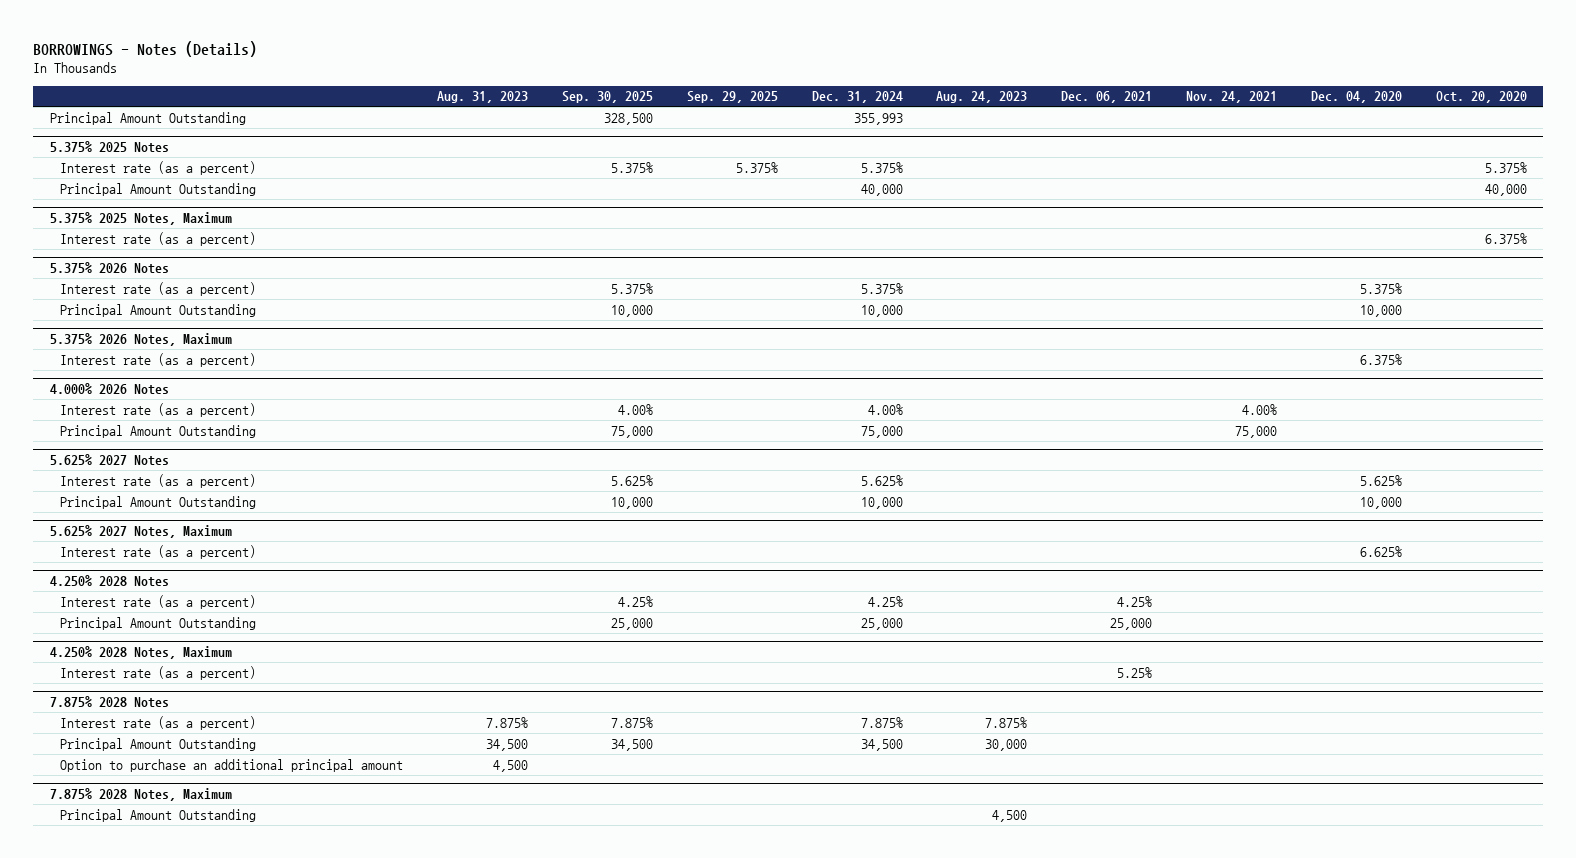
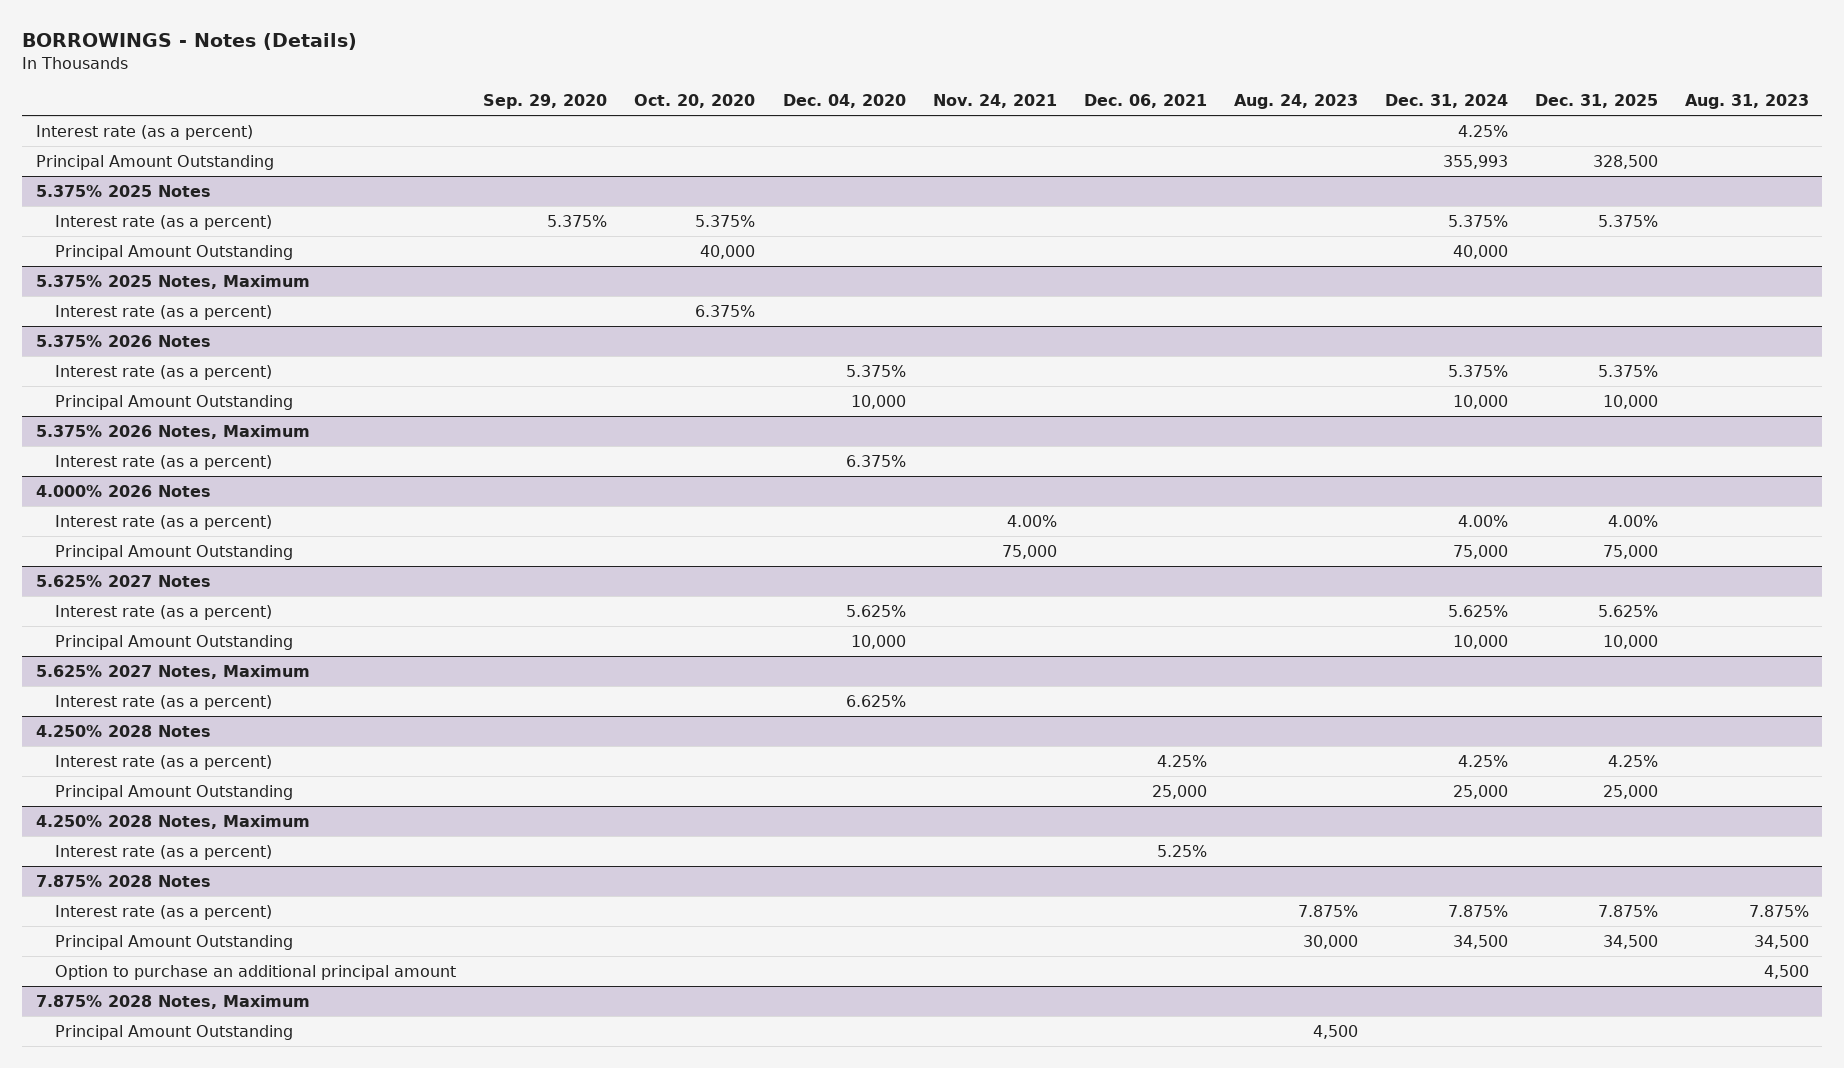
- | Aug. 31, 2023 | Sep. 30, 2025 | Sep. 29, 2025 | Dec. 31, 2024 | Aug. 24, 2023 | Dec. 06, 2021 | Nov. 24, 2021 | Dec. 04, 2020 | Oct. 20, 2020
+ | Sep. 29, 2020 | Oct. 20, 2020 | Dec. 04, 2020 | Nov. 24, 2021 | Dec. 06, 2021 | Aug. 24, 2023 | Dec. 31, 2024 | Dec. 31, 2025 | Aug. 31, 2023
+ Interest rate (as a percent) | | | | | | | 4.25% | |

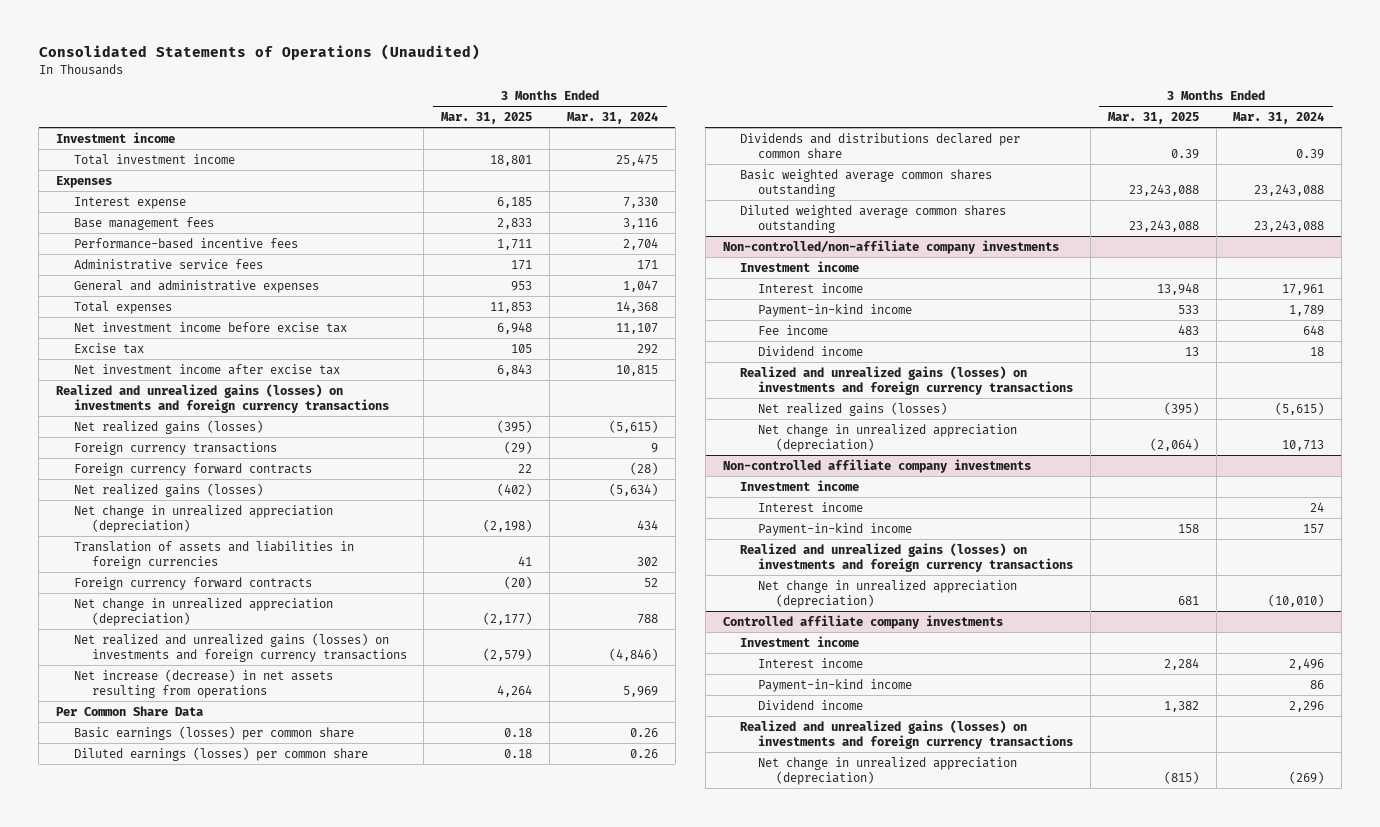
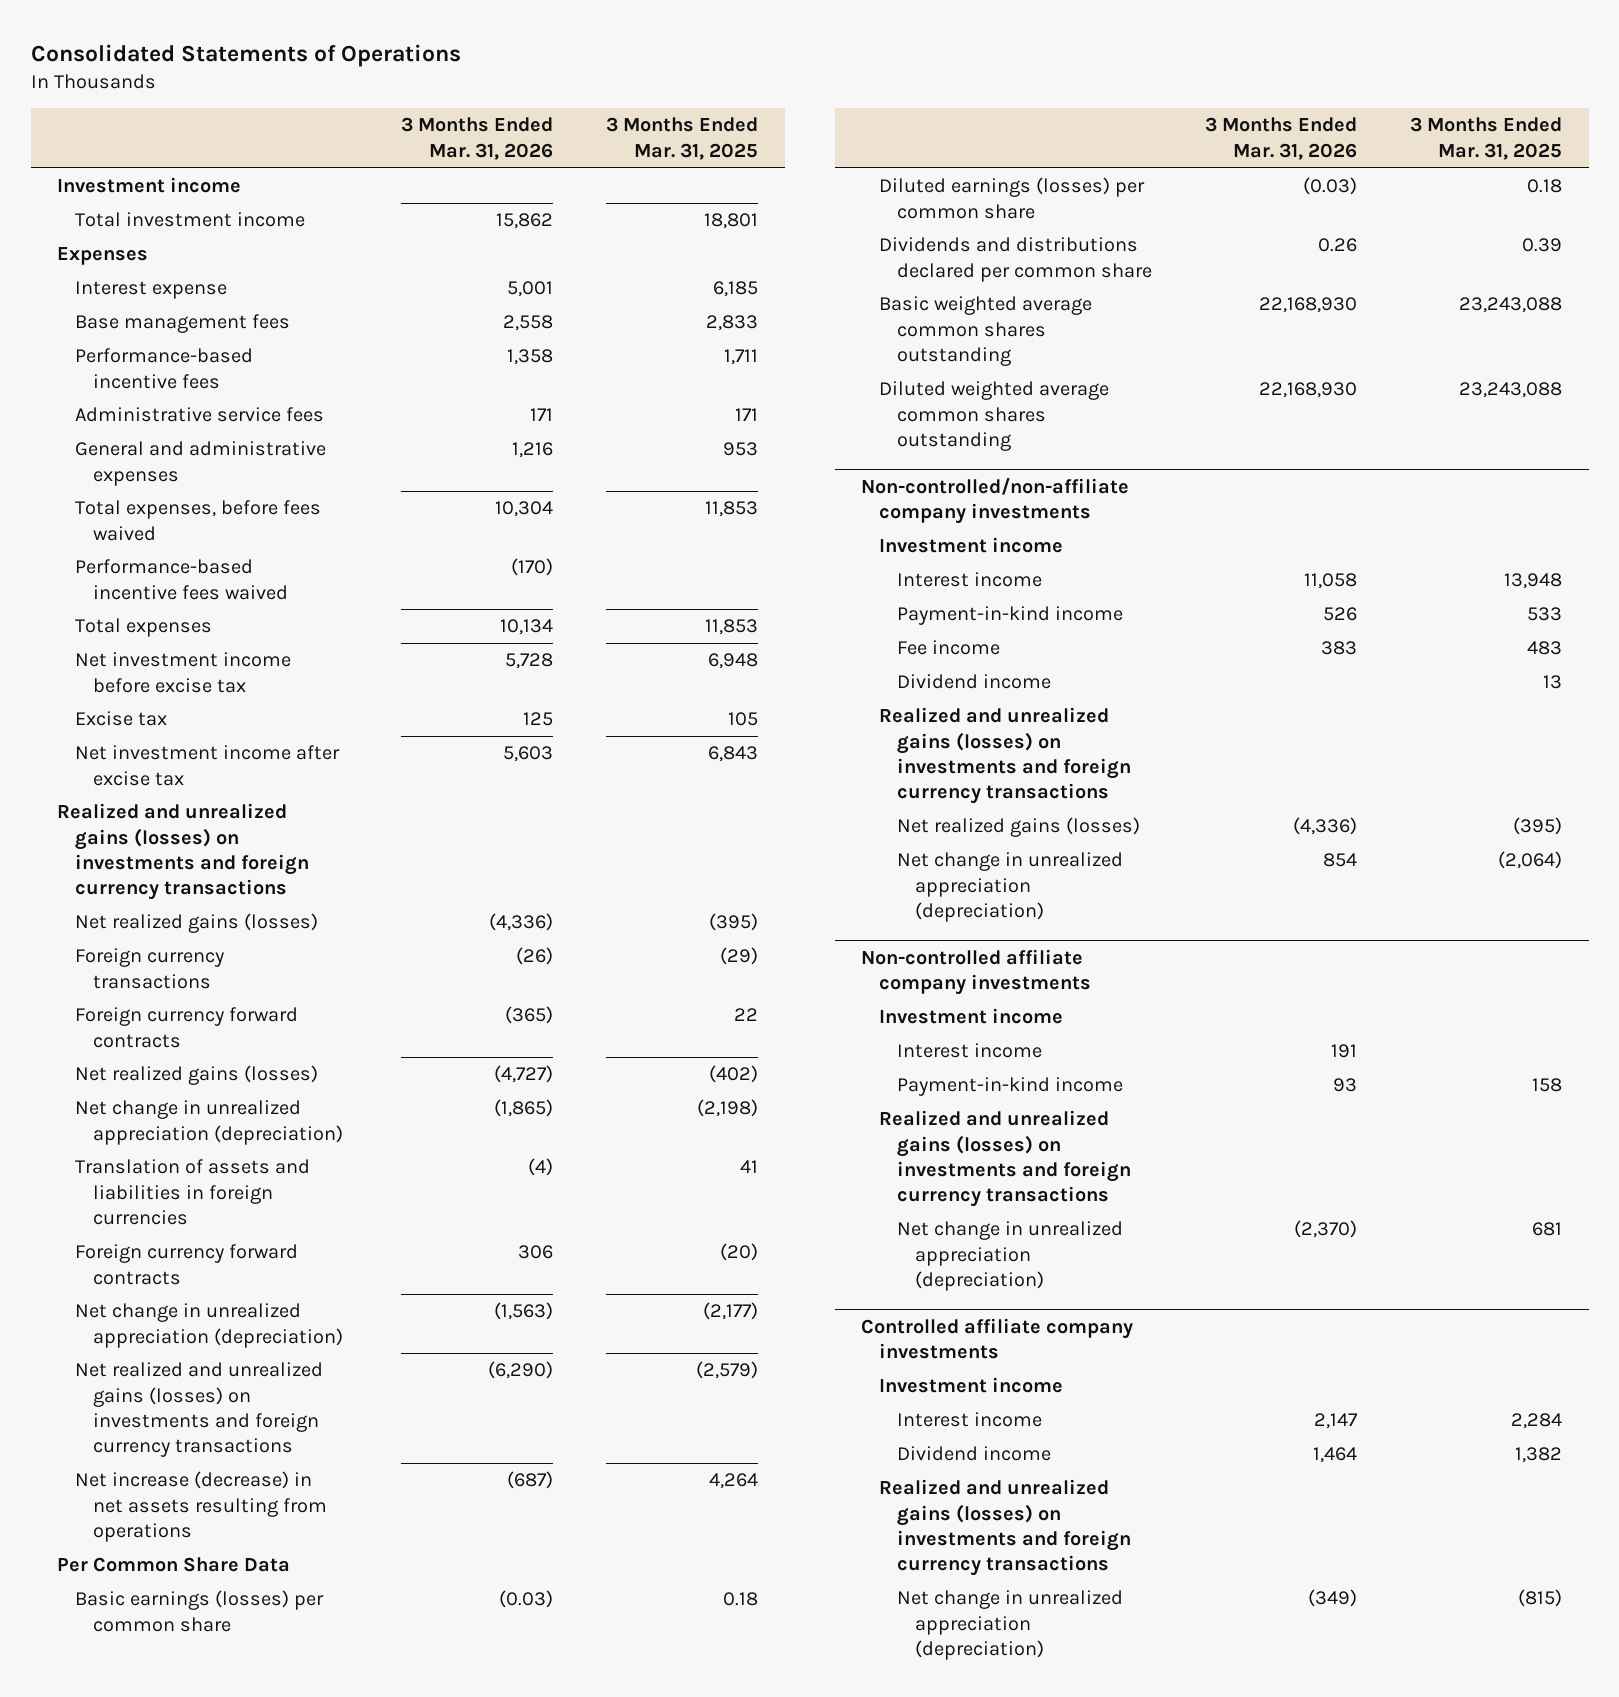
- Consolidated Statements of Operations (Unaudited)
+ Consolidated Statements of Operations
- | 3 Months Ended Mar. 31, 2025 | 3 Months Ended Mar. 31, 2024
+ | 3 Months Ended Mar. 31, 2026 | 3 Months Ended Mar. 31, 2025
+ Total expenses, before fees waived | 10,304 | 11,853
+ Performance-based incentive fees waived | (170) |
@ Controlled affiliate company investments
- Payment-in-kind income | | 86

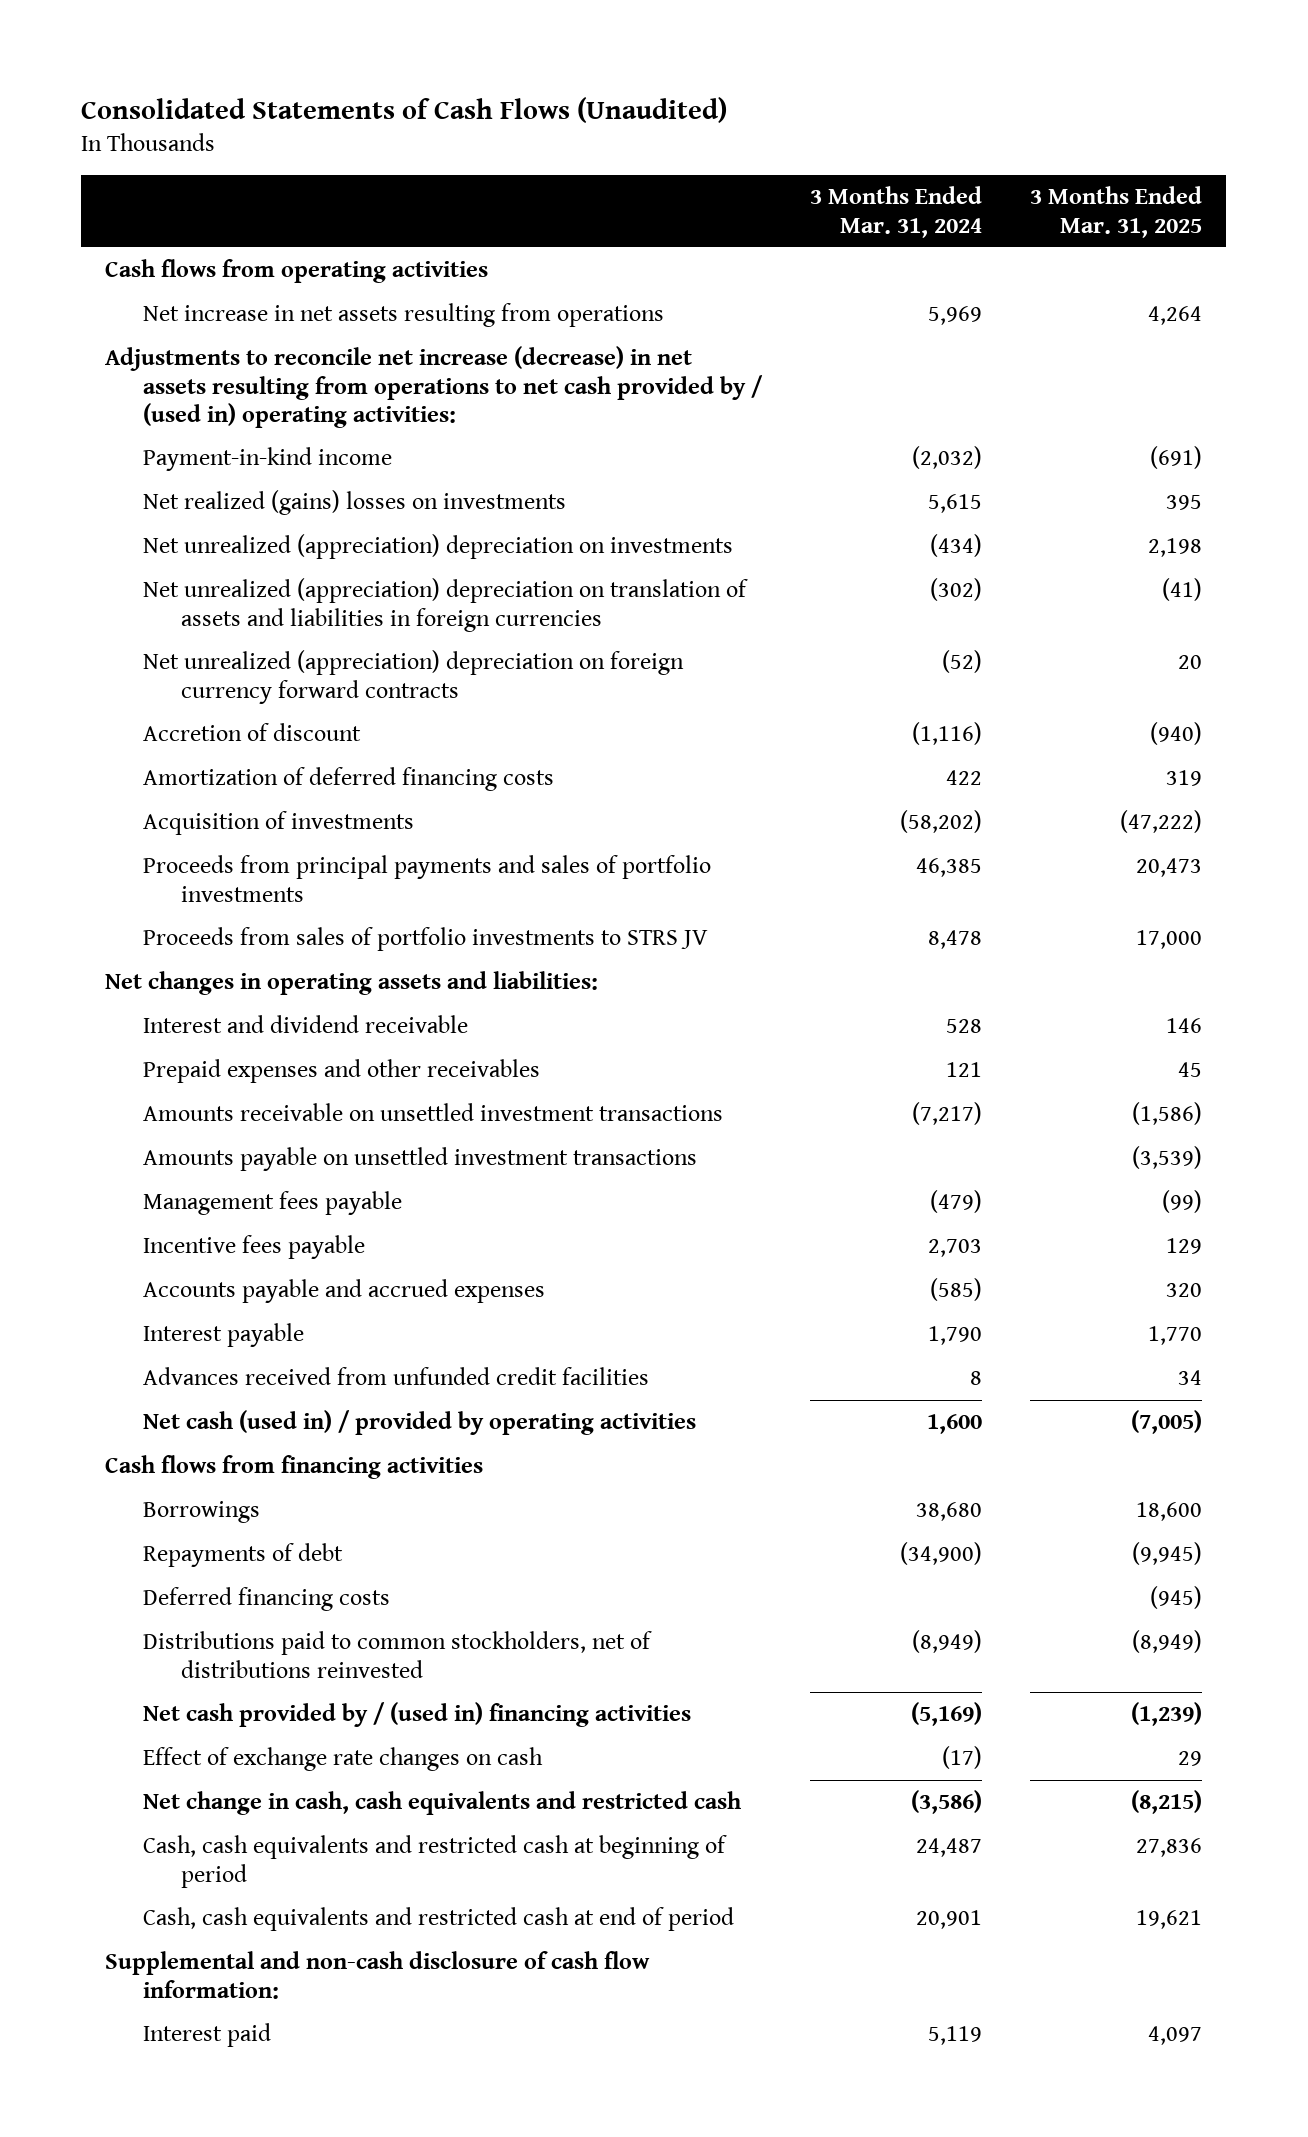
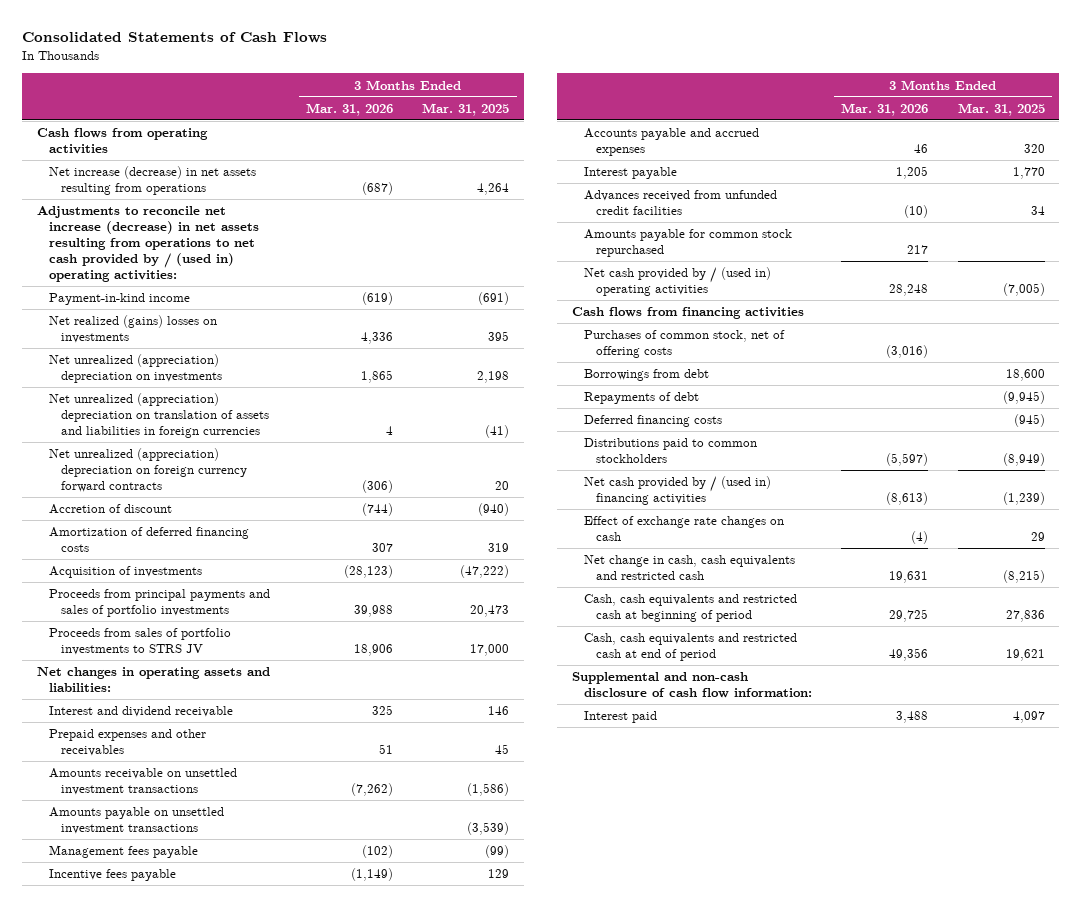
- Consolidated Statements of Cash Flows (Unaudited)
+ Consolidated Statements of Cash Flows
- | 3 Months Ended Mar. 31, 2024 | 3 Months Ended Mar. 31, 2025
+ | 3 Months Ended Mar. 31, 2026 | 3 Months Ended Mar. 31, 2025
- Net increase in net assets resulting from operations | 5,969 | 4,264
+ Net increase (decrease) in net assets resulting from operations | (687) | 4,264
- Net cash (used in) / provided by operating activities | 1,600 | (7,005)
+ Amounts payable for common stock repurchased | 217 |
+ Net cash provided by / (used in) operating activities | 28,248 | (7,005)
- Borrowings | 38,680 | 18,600
+ Purchases of common stock, net of offering costs | (3,016) |
+ Borrowings from debt | | 18,600
- Distributions paid to common stockholders, net of distributions reinvested | (8,949) | (8,949)
+ Distributions paid to common stockholders | (5,597) | (8,949)

